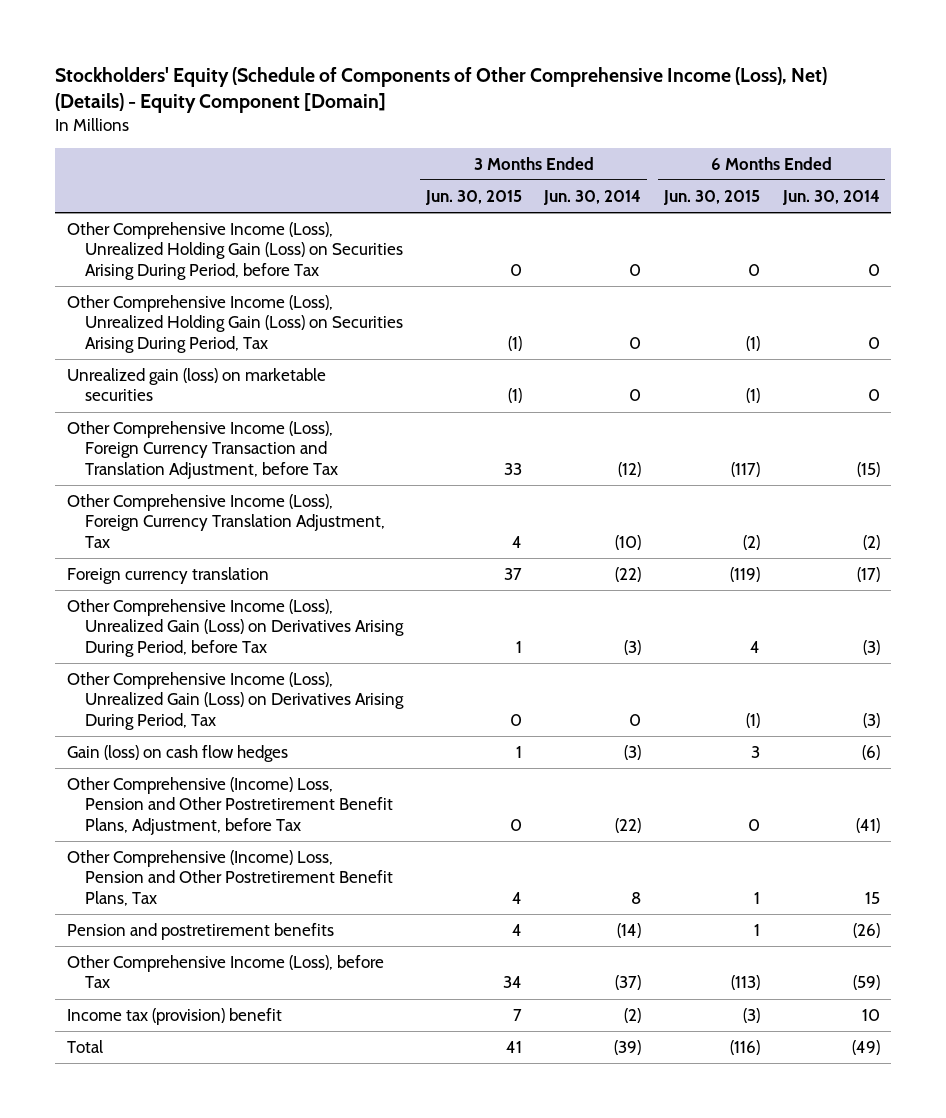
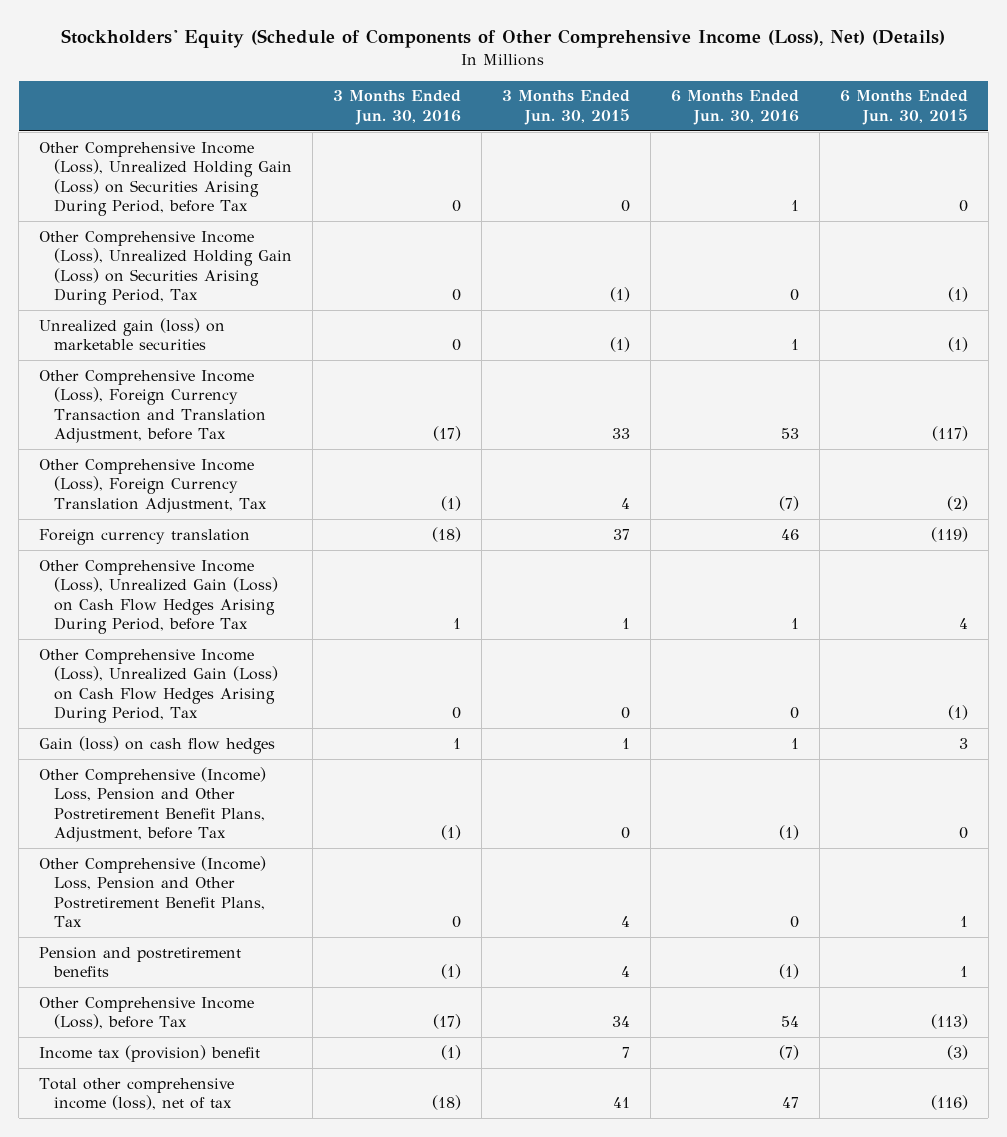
- Stockholders' Equity (Schedule of Components of Other Comprehensive Income (Loss), Net) (Details) - Equity Component [Domain]
+ Stockholders' Equity (Schedule of Components of Other Comprehensive Income (Loss), Net) (Details)
- | 3 Months Ended Jun. 30, 2015 | 3 Months Ended Jun. 30, 2014 | 6 Months Ended Jun. 30, 2015 | 6 Months Ended Jun. 30, 2014
+ | 3 Months Ended Jun. 30, 2016 | 3 Months Ended Jun. 30, 2015 | 6 Months Ended Jun. 30, 2016 | 6 Months Ended Jun. 30, 2015
- Other Comprehensive Income (Loss), Unrealized Gain (Loss) on Derivatives Arising During Period, before Tax | 1 | (3) | 4 | (3)
- Other Comprehensive Income (Loss), Unrealized Gain (Loss) on Derivatives Arising During Period, Tax | 0 | 0 | (1) | (3)
+ Other Comprehensive Income (Loss), Unrealized Gain (Loss) on Cash Flow Hedges Arising During Period, before Tax | 1 | 1 | 1 | 4
+ Other Comprehensive Income (Loss), Unrealized Gain (Loss) on Cash Flow Hedges Arising During Period, Tax | 0 | 0 | 0 | (1)
- Total | 41 | (39) | (116) | (49)
+ Total other comprehensive income (loss), net of tax | (18) | 41 | 47 | (116)

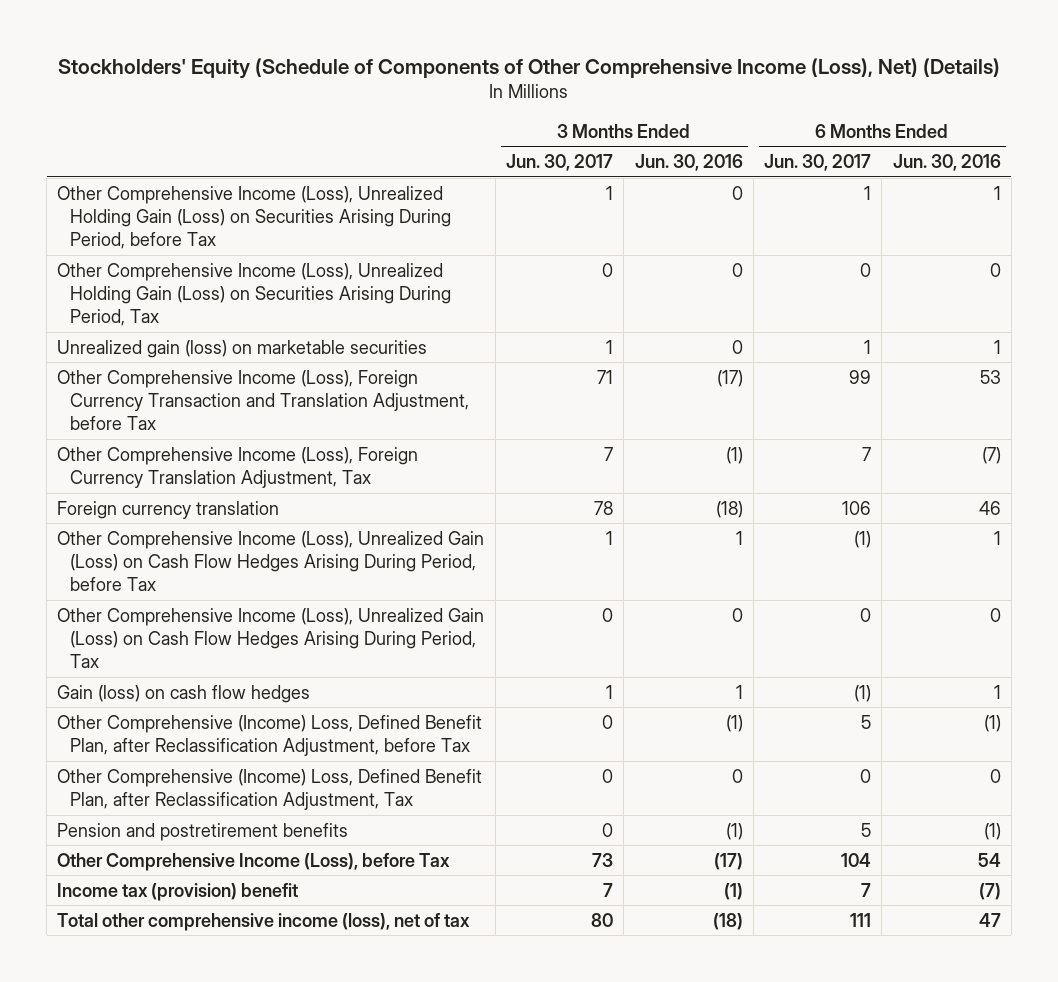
- | 3 Months Ended Jun. 30, 2016 | 3 Months Ended Jun. 30, 2015 | 6 Months Ended Jun. 30, 2016 | 6 Months Ended Jun. 30, 2015
+ | 3 Months Ended Jun. 30, 2017 | 3 Months Ended Jun. 30, 2016 | 6 Months Ended Jun. 30, 2017 | 6 Months Ended Jun. 30, 2016
- Other Comprehensive (Income) Loss, Pension and Other Postretirement Benefit Plans, Adjustment, before Tax | (1) | 0 | (1) | 0
- Other Comprehensive (Income) Loss, Pension and Other Postretirement Benefit Plans, Tax | 0 | 4 | 0 | 1
+ Other Comprehensive (Income) Loss, Defined Benefit Plan, after Reclassification Adjustment, before Tax | 0 | (1) | 5 | (1)
+ Other Comprehensive (Income) Loss, Defined Benefit Plan, after Reclassification Adjustment, Tax | 0 | 0 | 0 | 0

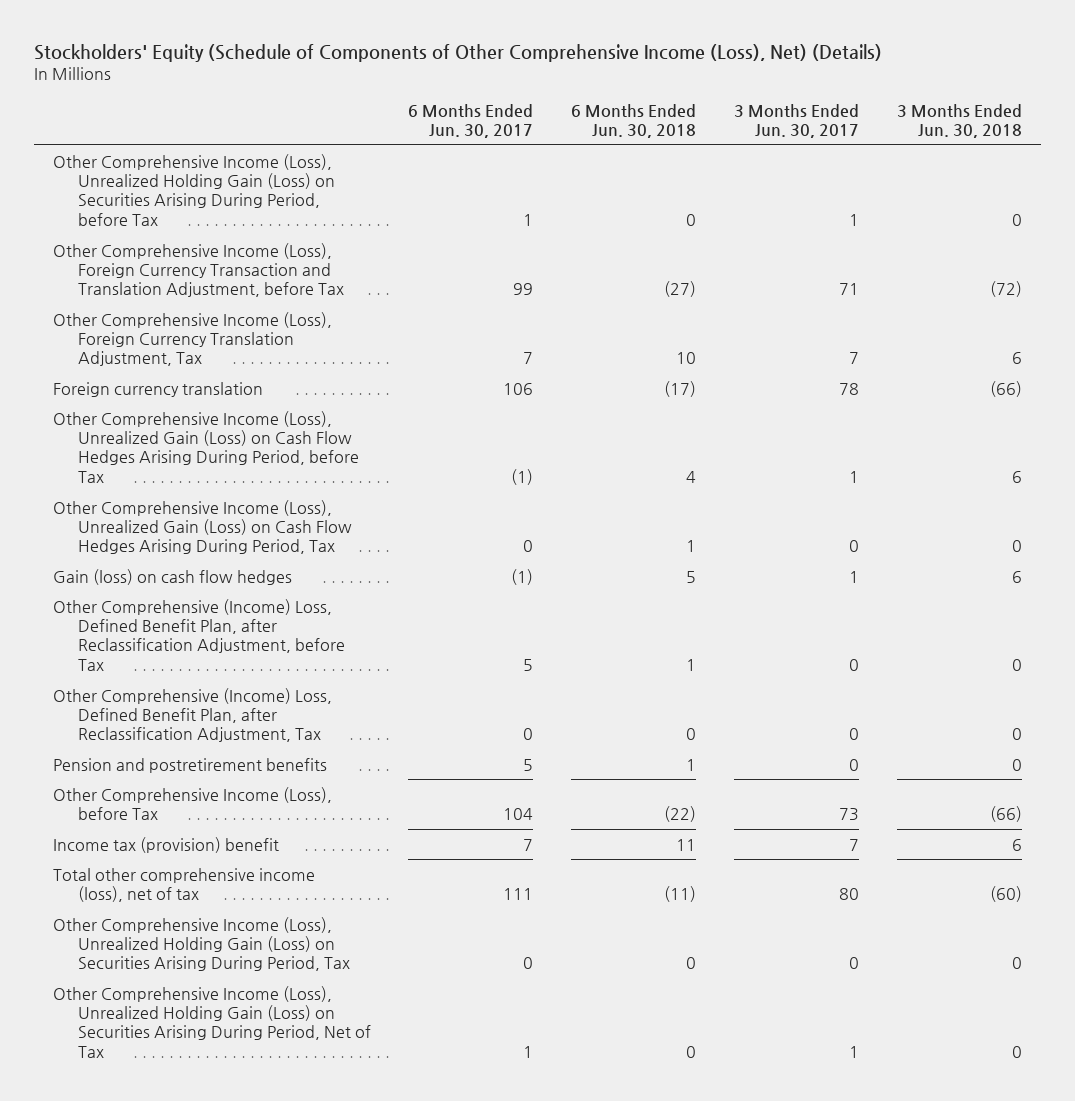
- | 3 Months Ended Jun. 30, 2017 | 3 Months Ended Jun. 30, 2016 | 6 Months Ended Jun. 30, 2017 | 6 Months Ended Jun. 30, 2016
+ | 6 Months Ended Jun. 30, 2017 | 6 Months Ended Jun. 30, 2018 | 3 Months Ended Jun. 30, 2017 | 3 Months Ended Jun. 30, 2018
- Unrealized gain (loss) on marketable securities | 1 | 0 | 1 | 1
moved down: Other Comprehensive Income (Loss), Unrealized Holding Gain (Loss) on Securities Arising During Period, Tax | 0 | 0 | 0 | 0
+ Other Comprehensive Income (Loss), Unrealized Holding Gain (Loss) on Securities Arising During Period, Net of Tax | 1 | 0 | 1 | 0

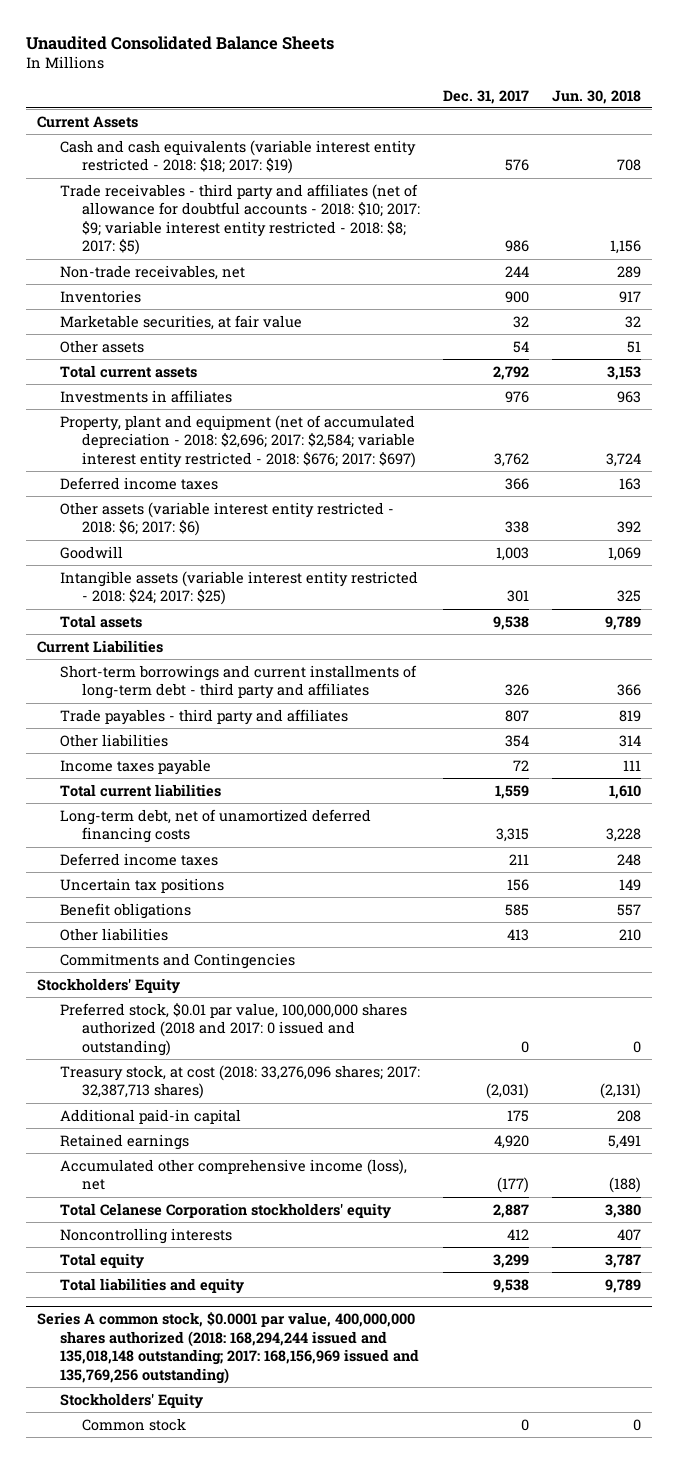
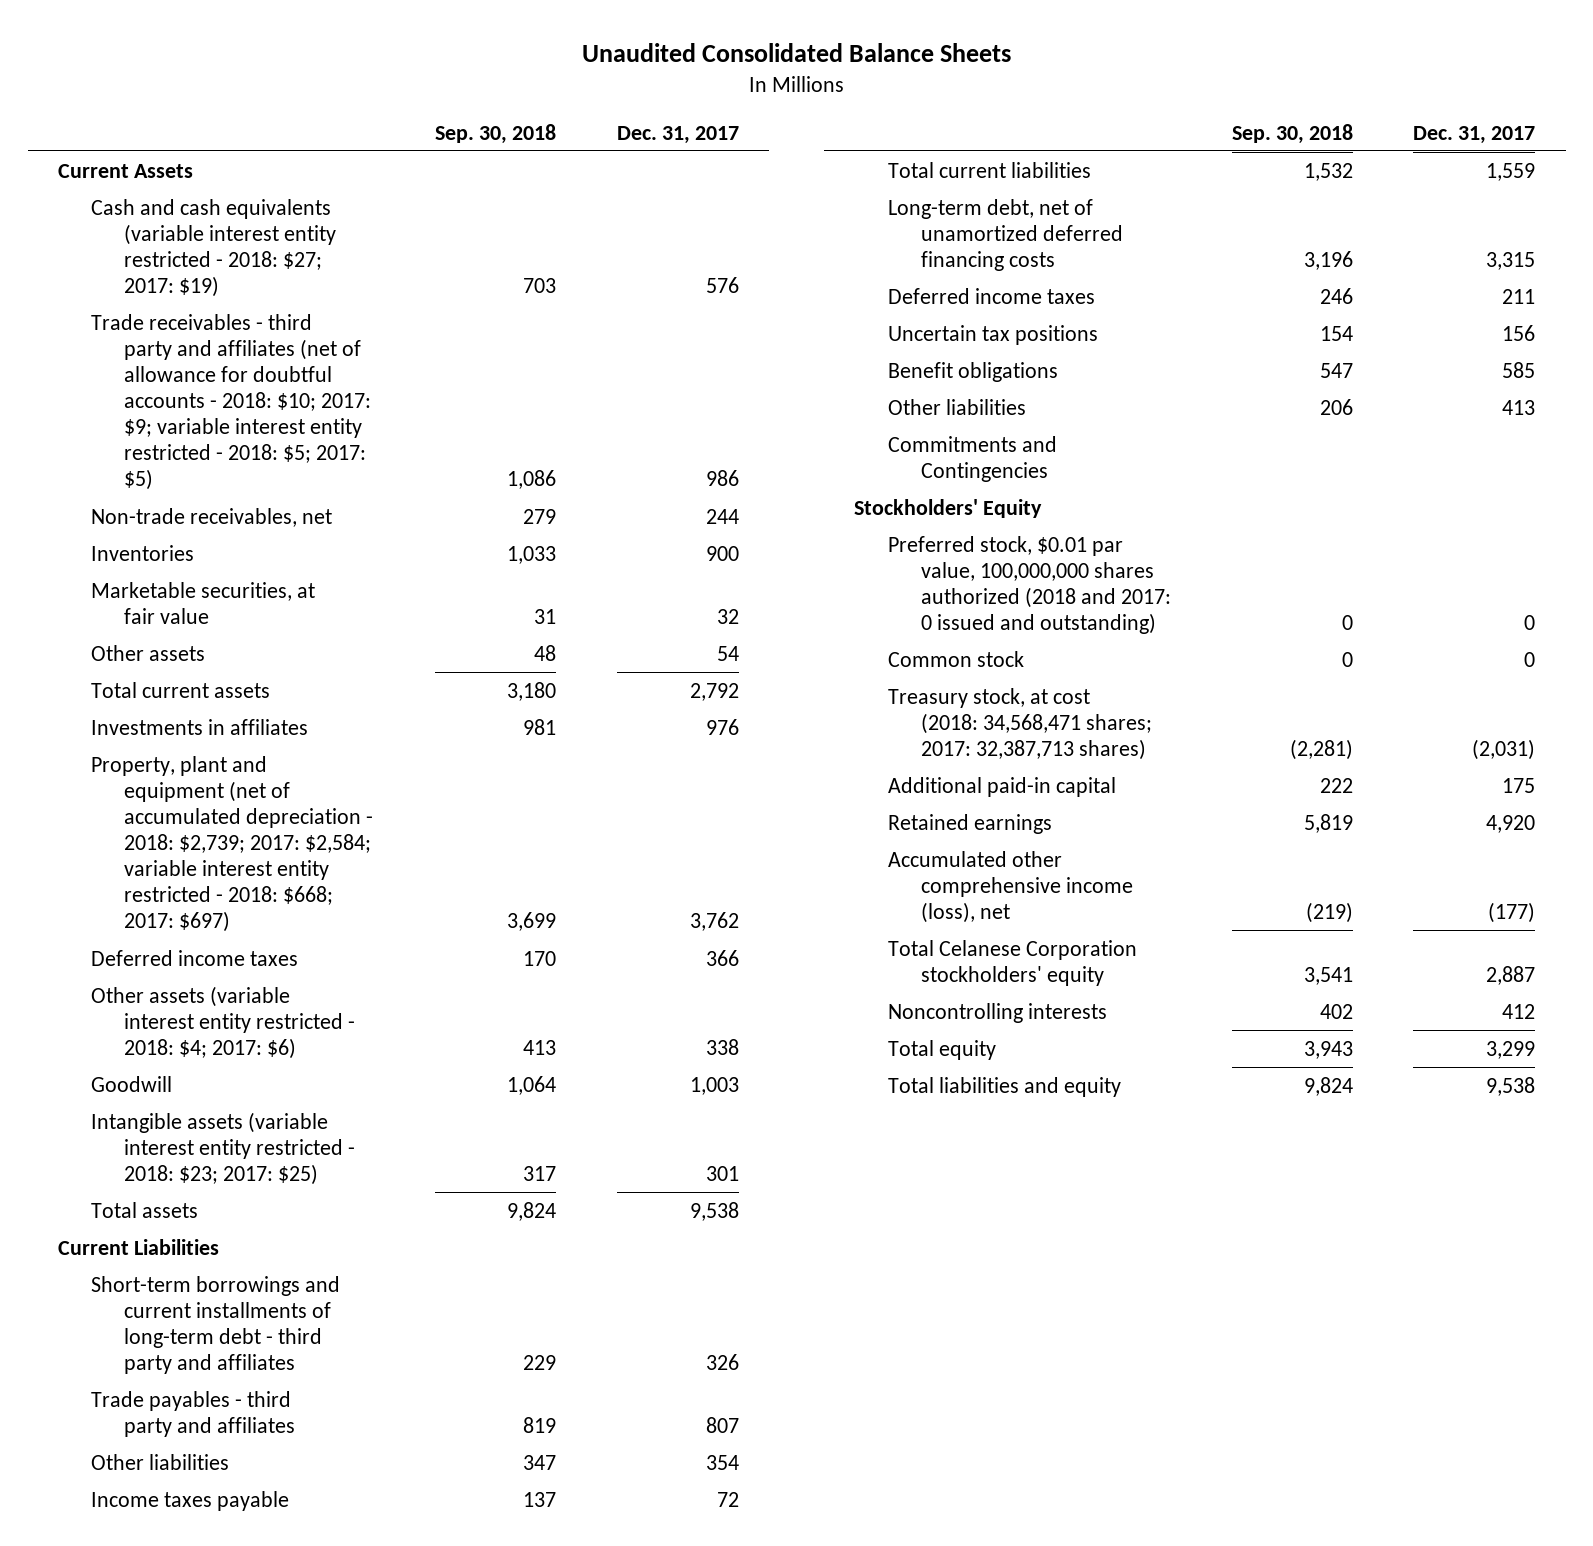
- | Dec. 31, 2017 | Jun. 30, 2018
+ | Sep. 30, 2018 | Dec. 31, 2017
- Cash and cash equivalents (variable interest entity restricted - 2018: $18; 2017: $19) | 576 | 708
- Trade receivables - third party and affiliates (net of allowance for doubtful accounts - 2018: $10; 2017: $9; variable interest entity restricted - 2018: $8; 2017: $5) | 986 | 1,156
+ Cash and cash equivalents (variable interest entity restricted - 2018: $27; 2017: $19) | 703 | 576
+ Trade receivables - third party and affiliates (net of allowance for doubtful accounts - 2018: $10; 2017: $9; variable interest entity restricted - 2018: $5; 2017: $5) | 1,086 | 986
- Property, plant and equipment (net of accumulated depreciation - 2018: $2,696; 2017: $2,584; variable interest entity restricted - 2018: $676; 2017: $697) | 3,762 | 3,724
+ Property, plant and equipment (net of accumulated depreciation - 2018: $2,739; 2017: $2,584; variable interest entity restricted - 2018: $668; 2017: $697) | 3,699 | 3,762
- Other assets (variable interest entity restricted - 2018: $6; 2017: $6) | 338 | 392
+ Other assets (variable interest entity restricted - 2018: $4; 2017: $6) | 413 | 338
- Intangible assets (variable interest entity restricted - 2018: $24; 2017: $25) | 301 | 325
+ Intangible assets (variable interest entity restricted - 2018: $23; 2017: $25) | 317 | 301
- Treasury stock, at cost (2018: 33,276,096 shares; 2017: 32,387,713 shares) | (2,031) | (2,131)
+ Common stock | 0 | 0
+ Treasury stock, at cost (2018: 34,568,471 shares; 2017: 32,387,713 shares) | (2,281) | (2,031)
- Series A common stock, $0.0001 par value, 400,000,000 shares authorized (2018: 168,294,244 issued and 135,018,148 outstanding; 2017: 168,156,969 issued and 135,769,256 outstanding)
- Stockholders' Equity
- Common stock | 0 | 0

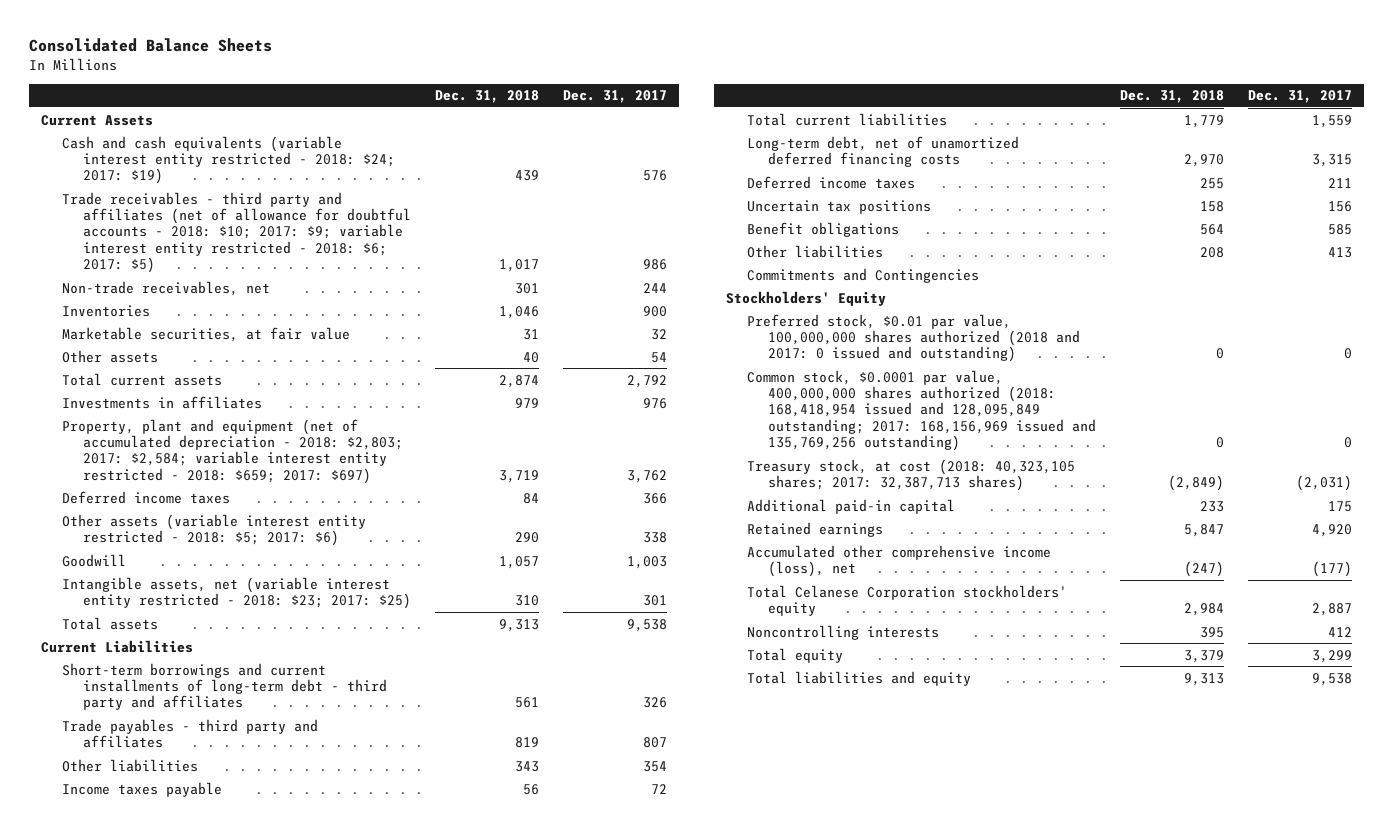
- Unaudited Consolidated Balance Sheets
+ Consolidated Balance Sheets
- | Sep. 30, 2018 | Dec. 31, 2017
+ | Dec. 31, 2018 | Dec. 31, 2017
- Cash and cash equivalents (variable interest entity restricted - 2018: $27; 2017: $19) | 703 | 576
- Trade receivables - third party and affiliates (net of allowance for doubtful accounts - 2018: $10; 2017: $9; variable interest entity restricted - 2018: $5; 2017: $5) | 1,086 | 986
+ Cash and cash equivalents (variable interest entity restricted - 2018: $24; 2017: $19) | 439 | 576
+ Trade receivables - third party and affiliates (net of allowance for doubtful accounts - 2018: $10; 2017: $9; variable interest entity restricted - 2018: $6; 2017: $5) | 1,017 | 986
- Property, plant and equipment (net of accumulated depreciation - 2018: $2,739; 2017: $2,584; variable interest entity restricted - 2018: $668; 2017: $697) | 3,699 | 3,762
+ Property, plant and equipment (net of accumulated depreciation - 2018: $2,803; 2017: $2,584; variable interest entity restricted - 2018: $659; 2017: $697) | 3,719 | 3,762
- Other assets (variable interest entity restricted - 2018: $4; 2017: $6) | 413 | 338
+ Other assets (variable interest entity restricted - 2018: $5; 2017: $6) | 290 | 338
- Intangible assets (variable interest entity restricted - 2018: $23; 2017: $25) | 317 | 301
+ Intangible assets, net (variable interest entity restricted - 2018: $23; 2017: $25) | 310 | 301
- Common stock | 0 | 0
- Treasury stock, at cost (2018: 34,568,471 shares; 2017: 32,387,713 shares) | (2,281) | (2,031)
+ Common stock, $0.0001 par value, 400,000,000 shares authorized (2018: 168,418,954 issued and 128,095,849 outstanding; 2017: 168,156,969 issued and 135,769,256 outstanding) | 0 | 0
+ Treasury stock, at cost (2018: 40,323,105 shares; 2017: 32,387,713 shares) | (2,849) | (2,031)

